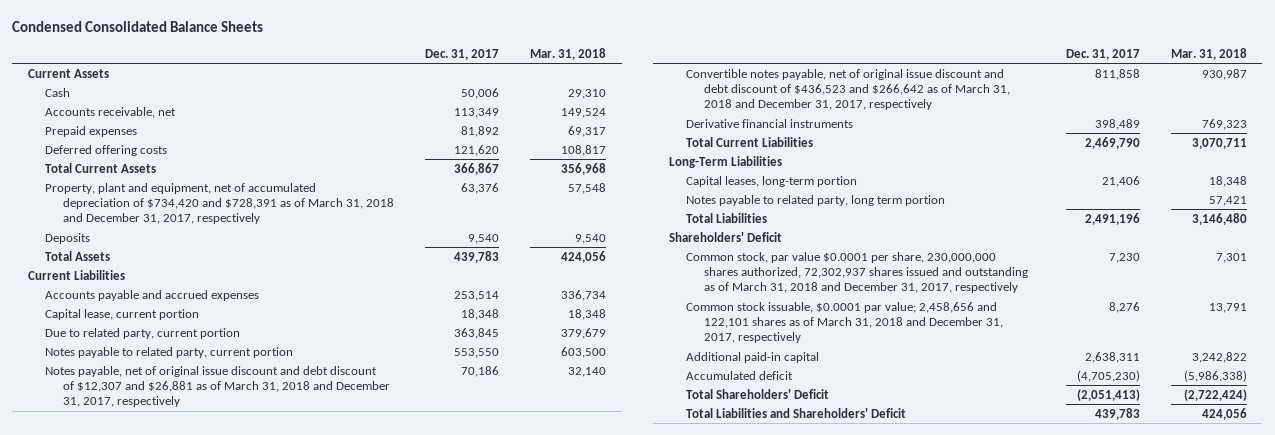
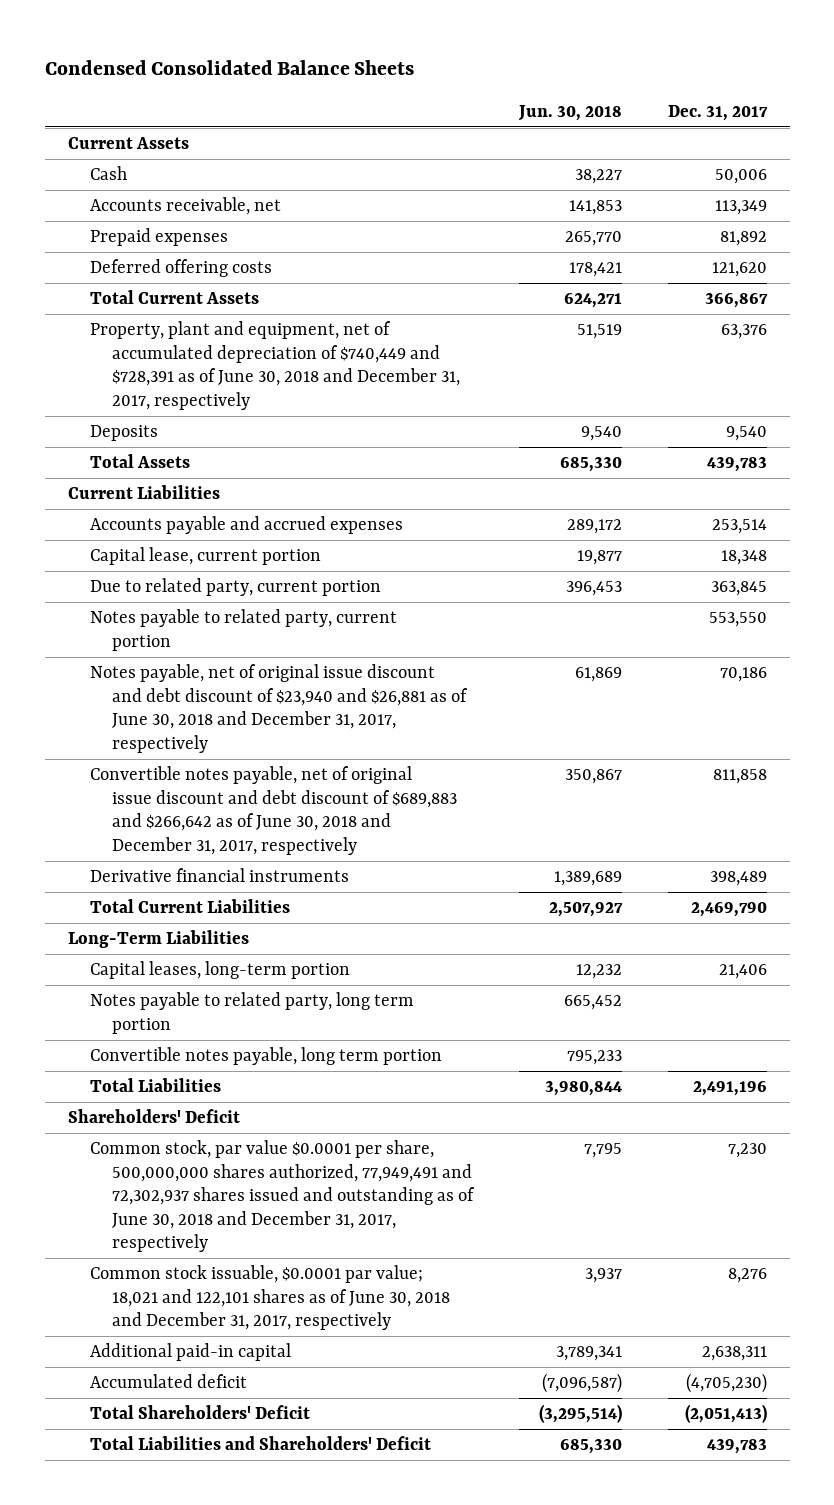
- | Dec. 31, 2017 | Mar. 31, 2018
+ | Jun. 30, 2018 | Dec. 31, 2017
- Property, plant and equipment, net of accumulated depreciation of $734,420 and $728,391 as of March 31, 2018 and December 31, 2017, respectively | 63,376 | 57,548
+ Property, plant and equipment, net of accumulated depreciation of $740,449 and $728,391 as of June 30, 2018 and December 31, 2017, respectively | 51,519 | 63,376
- Notes payable, net of original issue discount and debt discount of $12,307 and $26,881 as of March 31, 2018 and December 31, 2017, respectively | 70,186 | 32,140
- Convertible notes payable, net of original issue discount and debt discount of $436,523 and $266,642 as of March 31, 2018 and December 31, 2017, respectively | 811,858 | 930,987
+ Notes payable, net of original issue discount and debt discount of $23,940 and $26,881 as of June 30, 2018 and December 31, 2017, respectively | 61,869 | 70,186
+ Convertible notes payable, net of original issue discount and debt discount of $689,883 and $266,642 as of June 30, 2018 and December 31, 2017, respectively | 350,867 | 811,858
+ Convertible notes payable, long term portion | 795,233 |
- Common stock, par value $0.0001 per share, 230,000,000 shares authorized, 72,302,937 shares issued and outstanding as of March 31, 2018 and December 31, 2017, respectively | 7,230 | 7,301
- Common stock issuable, $0.0001 par value; 2,458,656 and 122,101 shares as of March 31, 2018 and December 31, 2017, respectively | 8,276 | 13,791
+ Common stock, par value $0.0001 per share, 500,000,000 shares authorized, 77,949,491 and 72,302,937 shares issued and outstanding as of June 30, 2018 and December 31, 2017, respectively | 7,795 | 7,230
+ Common stock issuable, $0.0001 par value; 18,021 and 122,101 shares as of June 30, 2018 and December 31, 2017, respectively | 3,937 | 8,276

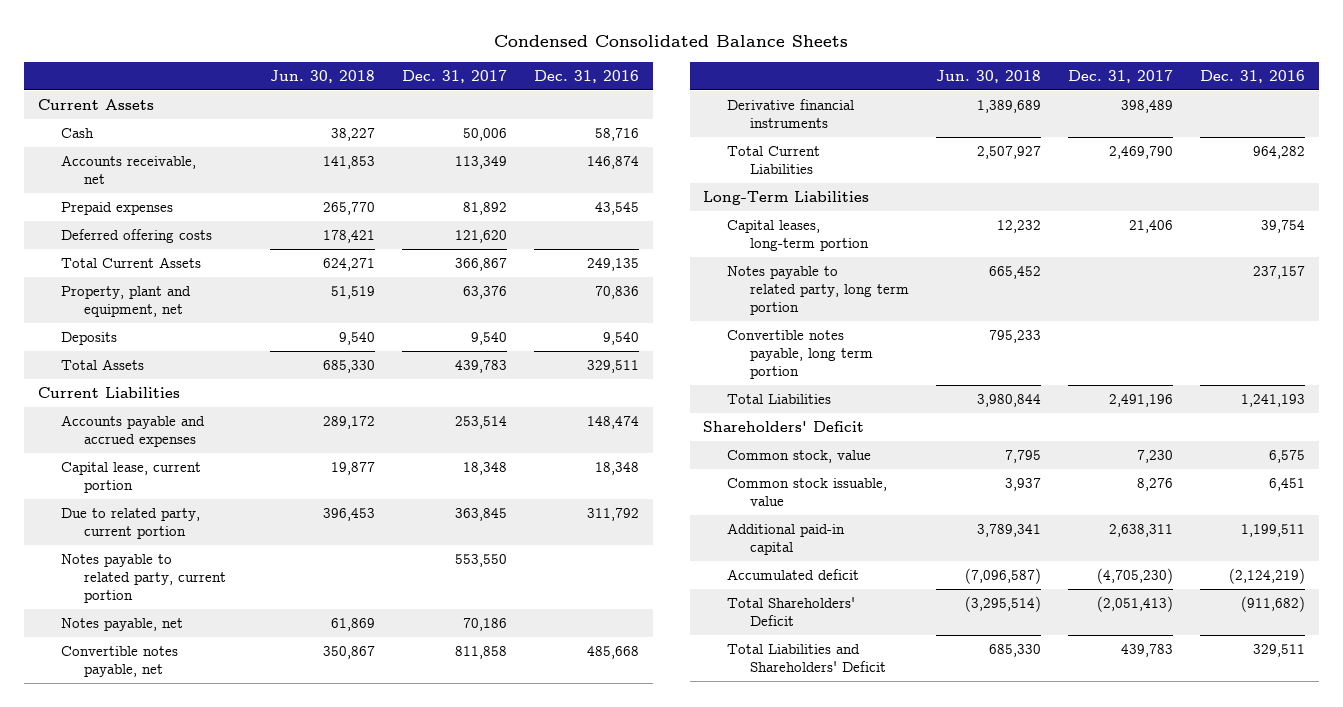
- | Jun. 30, 2018 | Dec. 31, 2017
+ | Jun. 30, 2018 | Dec. 31, 2017 | Dec. 31, 2016
- Property, plant and equipment, net of accumulated depreciation of $740,449 and $728,391 as of June 30, 2018 and December 31, 2017, respectively | 51,519 | 63,376
+ Property, plant and equipment, net | 51,519 | 63,376 | 70,836
- Notes payable, net of original issue discount and debt discount of $23,940 and $26,881 as of June 30, 2018 and December 31, 2017, respectively | 61,869 | 70,186
- Convertible notes payable, net of original issue discount and debt discount of $689,883 and $266,642 as of June 30, 2018 and December 31, 2017, respectively | 350,867 | 811,858
+ Notes payable, net | 61,869 | 70,186 |
+ Convertible notes payable, net | 350,867 | 811,858 | 485,668
- Common stock, par value $0.0001 per share, 500,000,000 shares authorized, 77,949,491 and 72,302,937 shares issued and outstanding as of June 30, 2018 and December 31, 2017, respectively | 7,795 | 7,230
- Common stock issuable, $0.0001 par value; 18,021 and 122,101 shares as of June 30, 2018 and December 31, 2017, respectively | 3,937 | 8,276
+ Common stock, value | 7,795 | 7,230 | 6,575
+ Common stock issuable, value | 3,937 | 8,276 | 6,451

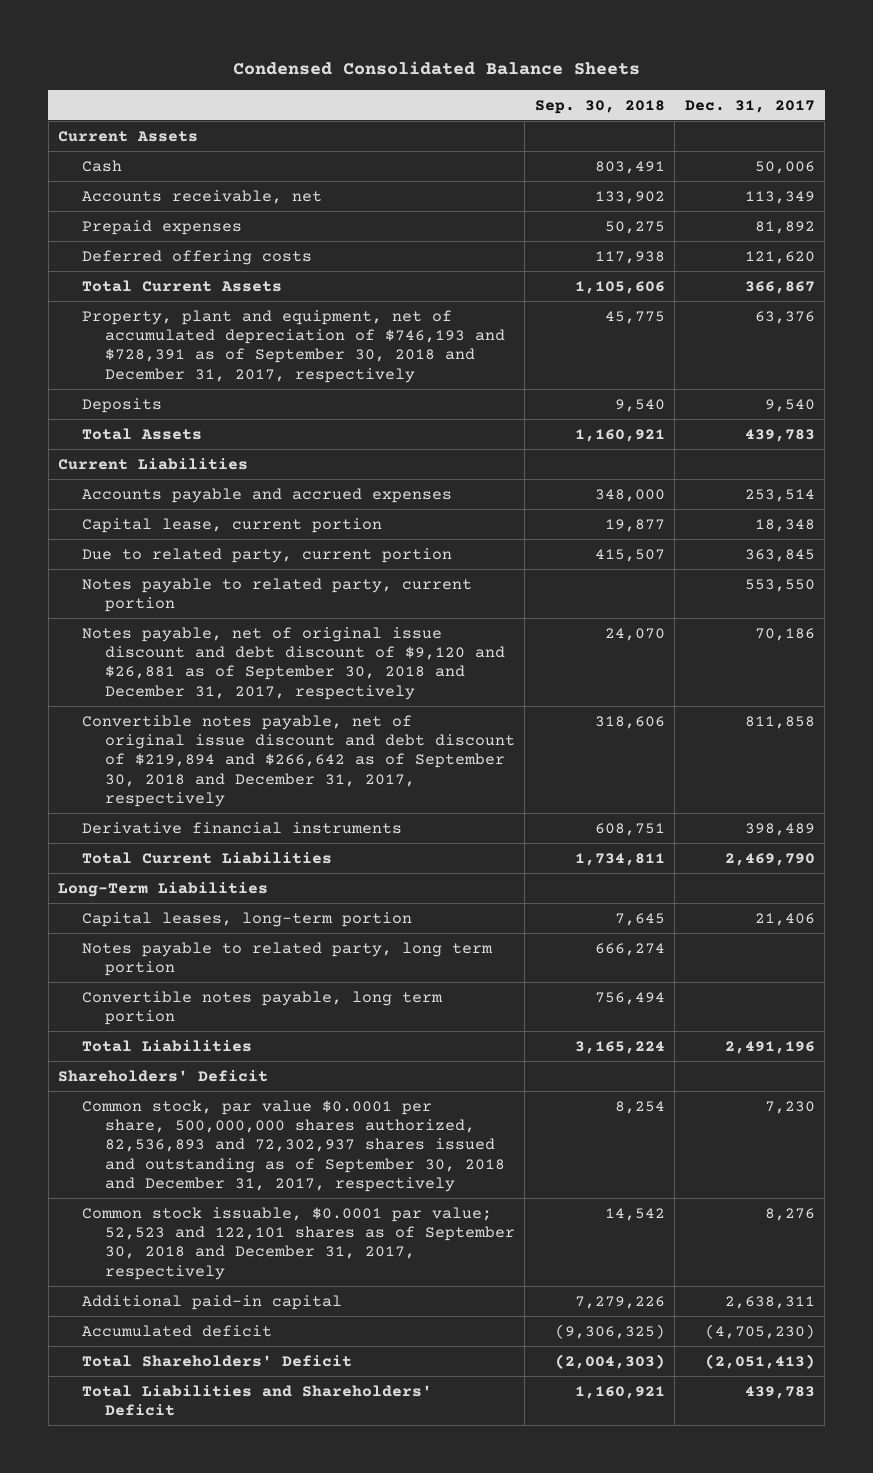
- | Jun. 30, 2018 | Dec. 31, 2017 | Dec. 31, 2016
+ | Sep. 30, 2018 | Dec. 31, 2017
- Property, plant and equipment, net | 51,519 | 63,376 | 70,836
+ Property, plant and equipment, net of accumulated depreciation of $746,193 and $728,391 as of September 30, 2018 and December 31, 2017, respectively | 45,775 | 63,376
- Notes payable, net | 61,869 | 70,186 |
- Convertible notes payable, net | 350,867 | 811,858 | 485,668
+ Notes payable, net of original issue discount and debt discount of $9,120 and $26,881 as of September 30, 2018 and December 31, 2017, respectively | 24,070 | 70,186
+ Convertible notes payable, net of original issue discount and debt discount of $219,894 and $266,642 as of September 30, 2018 and December 31, 2017, respectively | 318,606 | 811,858
- Common stock, value | 7,795 | 7,230 | 6,575
- Common stock issuable, value | 3,937 | 8,276 | 6,451
+ Common stock, par value $0.0001 per share, 500,000,000 shares authorized, 82,536,893 and 72,302,937 shares issued and outstanding as of September 30, 2018 and December 31, 2017, respectively | 8,254 | 7,230
+ Common stock issuable, $0.0001 par value; 52,523 and 122,101 shares as of September 30, 2018 and December 31, 2017, respectively | 14,542 | 8,276

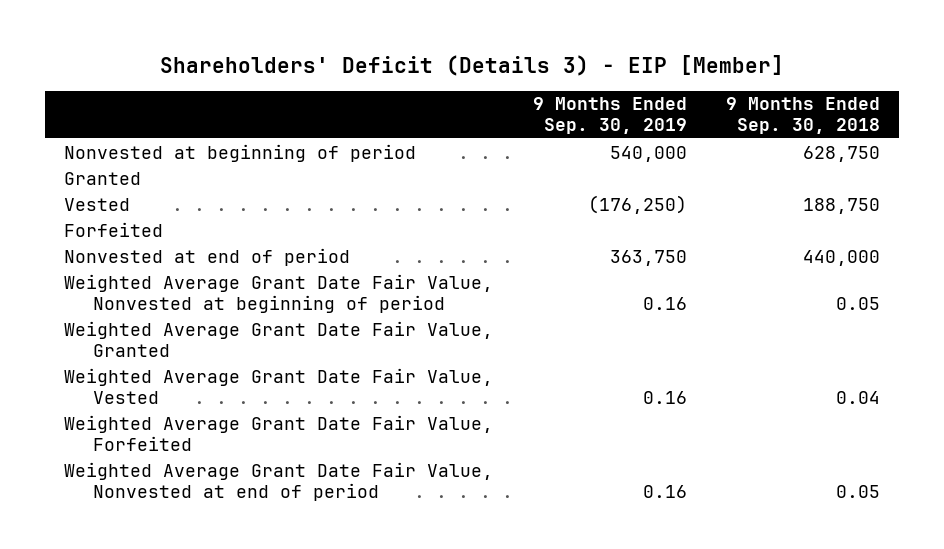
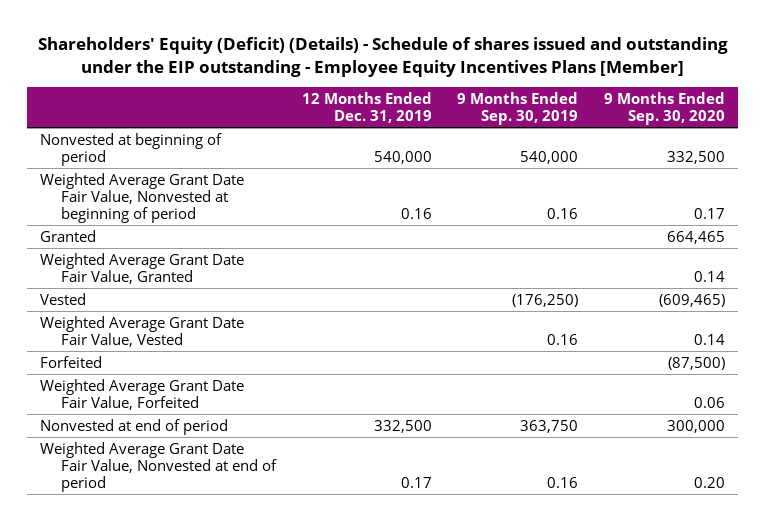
- Shareholders' Deficit (Details 3) - EIP [Member]
+ Shareholders' Equity (Deficit) (Details) - Schedule of shares issued and outstanding under the EIP outstanding - Employee Equity Incentives Plans [Member]
- | 9 Months Ended Sep. 30, 2019 | 9 Months Ended Sep. 30, 2018
+ | 12 Months Ended Dec. 31, 2019 | 9 Months Ended Sep. 30, 2019 | 9 Months Ended Sep. 30, 2020
moved down: Granted | | | 664,465
moved down: Vested | | (176,250) | (609,465)
moved down: Forfeited | | | (87,500)
moved down: Nonvested at end of period | 332,500 | 363,750 | 300,000

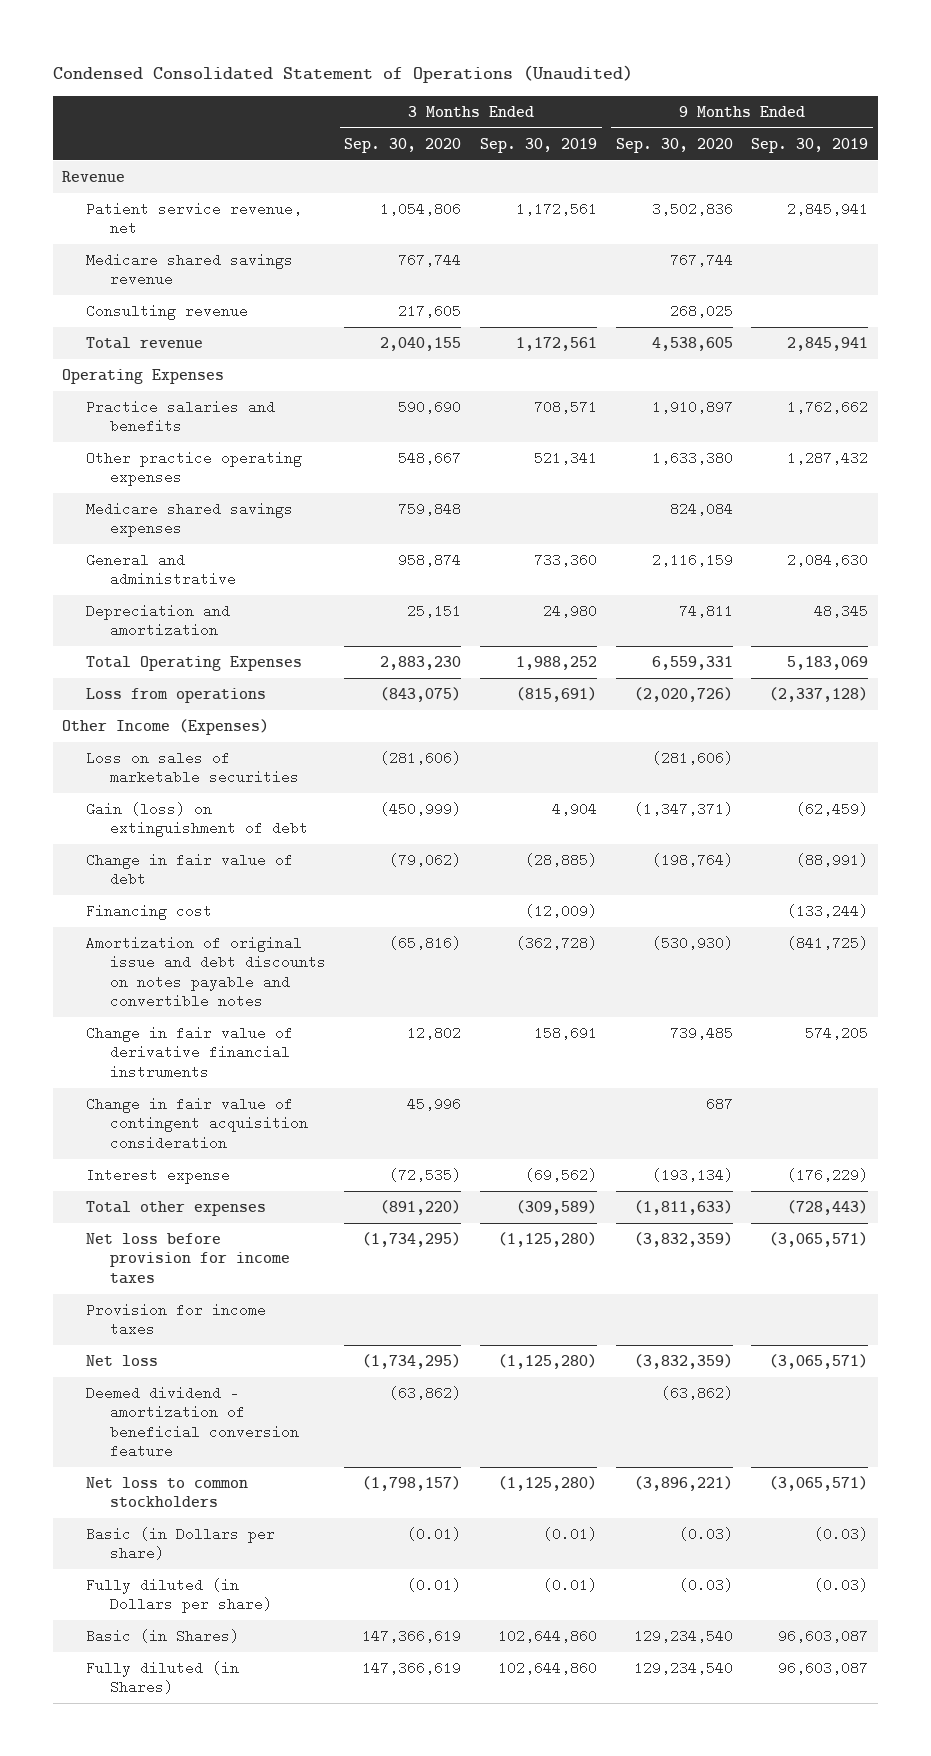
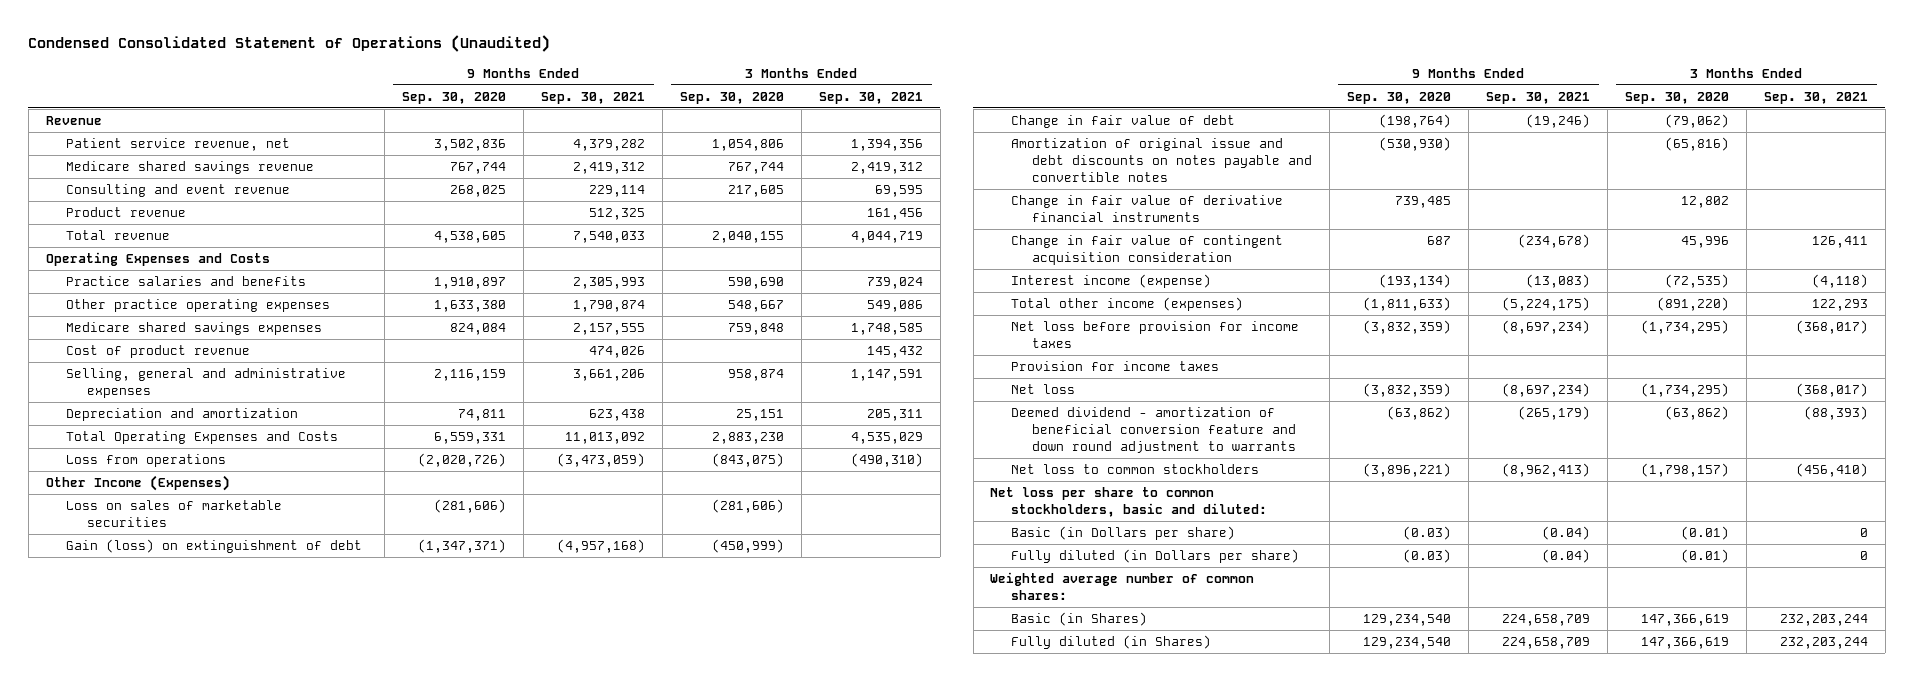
- | 3 Months Ended Sep. 30, 2020 | 3 Months Ended Sep. 30, 2019 | 9 Months Ended Sep. 30, 2020 | 9 Months Ended Sep. 30, 2019
+ | 9 Months Ended Sep. 30, 2020 | 9 Months Ended Sep. 30, 2021 | 3 Months Ended Sep. 30, 2020 | 3 Months Ended Sep. 30, 2021
- Consulting revenue | 217,605 | | 268,025 |
+ Consulting and event revenue | 268,025 | 229,114 | 217,605 | 69,595
+ Product revenue | | 512,325 | | 161,456
- Operating Expenses
+ Operating Expenses and Costs
- General and administrative | 958,874 | 733,360 | 2,116,159 | 2,084,630
+ Cost of product revenue | | 474,026 | | 145,432
+ Selling, general and administrative expenses | 2,116,159 | 3,661,206 | 958,874 | 1,147,591
- Total Operating Expenses | 2,883,230 | 1,988,252 | 6,559,331 | 5,183,069
+ Total Operating Expenses and Costs | 6,559,331 | 11,013,092 | 2,883,230 | 4,535,029
- Financing cost | | (12,009) | | (133,244)
- Interest expense | (72,535) | (69,562) | (193,134) | (176,229)
- Total other expenses | (891,220) | (309,589) | (1,811,633) | (728,443)
+ Interest income (expense) | (193,134) | (13,083) | (72,535) | (4,118)
+ Total other income (expenses) | (1,811,633) | (5,224,175) | (891,220) | 122,293
- Deemed dividend - amortization of beneficial conversion feature | (63,862) | | (63,862) |
+ Deemed dividend - amortization of beneficial conversion feature and down round adjustment to warrants | (63,862) | (265,179) | (63,862) | (88,393)
+ Net loss per share to common stockholders, basic and diluted:
+ Weighted average number of common shares:

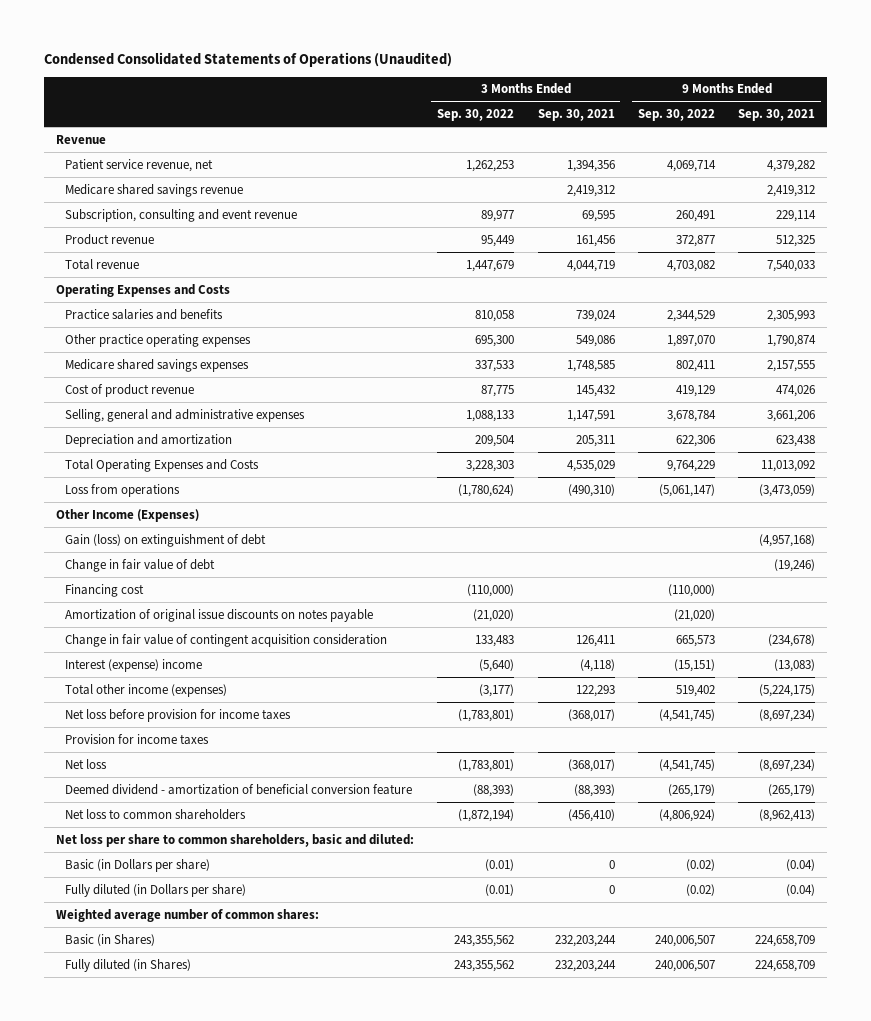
- Condensed Consolidated Statement of Operations (Unaudited)
+ Condensed Consolidated Statements of Operations (Unaudited)
- | 9 Months Ended Sep. 30, 2020 | 9 Months Ended Sep. 30, 2021 | 3 Months Ended Sep. 30, 2020 | 3 Months Ended Sep. 30, 2021
+ | 3 Months Ended Sep. 30, 2022 | 3 Months Ended Sep. 30, 2021 | 9 Months Ended Sep. 30, 2022 | 9 Months Ended Sep. 30, 2021
- Consulting and event revenue | 268,025 | 229,114 | 217,605 | 69,595
+ Subscription, consulting and event revenue | 89,977 | 69,595 | 260,491 | 229,114
- Loss on sales of marketable securities | (281,606) | | (281,606) |
- Amortization of original issue and debt discounts on notes payable and convertible notes | (530,930) | | (65,816) |
- Change in fair value of derivative financial instruments | 739,485 | | 12,802 |
+ Financing cost | (110,000) | | (110,000) |
+ Amortization of original issue discounts on notes payable | (21,020) | | (21,020) |
- Interest income (expense) | (193,134) | (13,083) | (72,535) | (4,118)
+ Interest (expense) income | (5,640) | (4,118) | (15,151) | (13,083)
- Deemed dividend - amortization of beneficial conversion feature and down round adjustment to warrants | (63,862) | (265,179) | (63,862) | (88,393)
- Net loss to common stockholders | (3,896,221) | (8,962,413) | (1,798,157) | (456,410)
- Net loss per share to common stockholders, basic and diluted:
+ Deemed dividend - amortization of beneficial conversion feature | (88,393) | (88,393) | (265,179) | (265,179)
+ Net loss to common shareholders | (1,872,194) | (456,410) | (4,806,924) | (8,962,413)
+ Net loss per share to common shareholders, basic and diluted:

